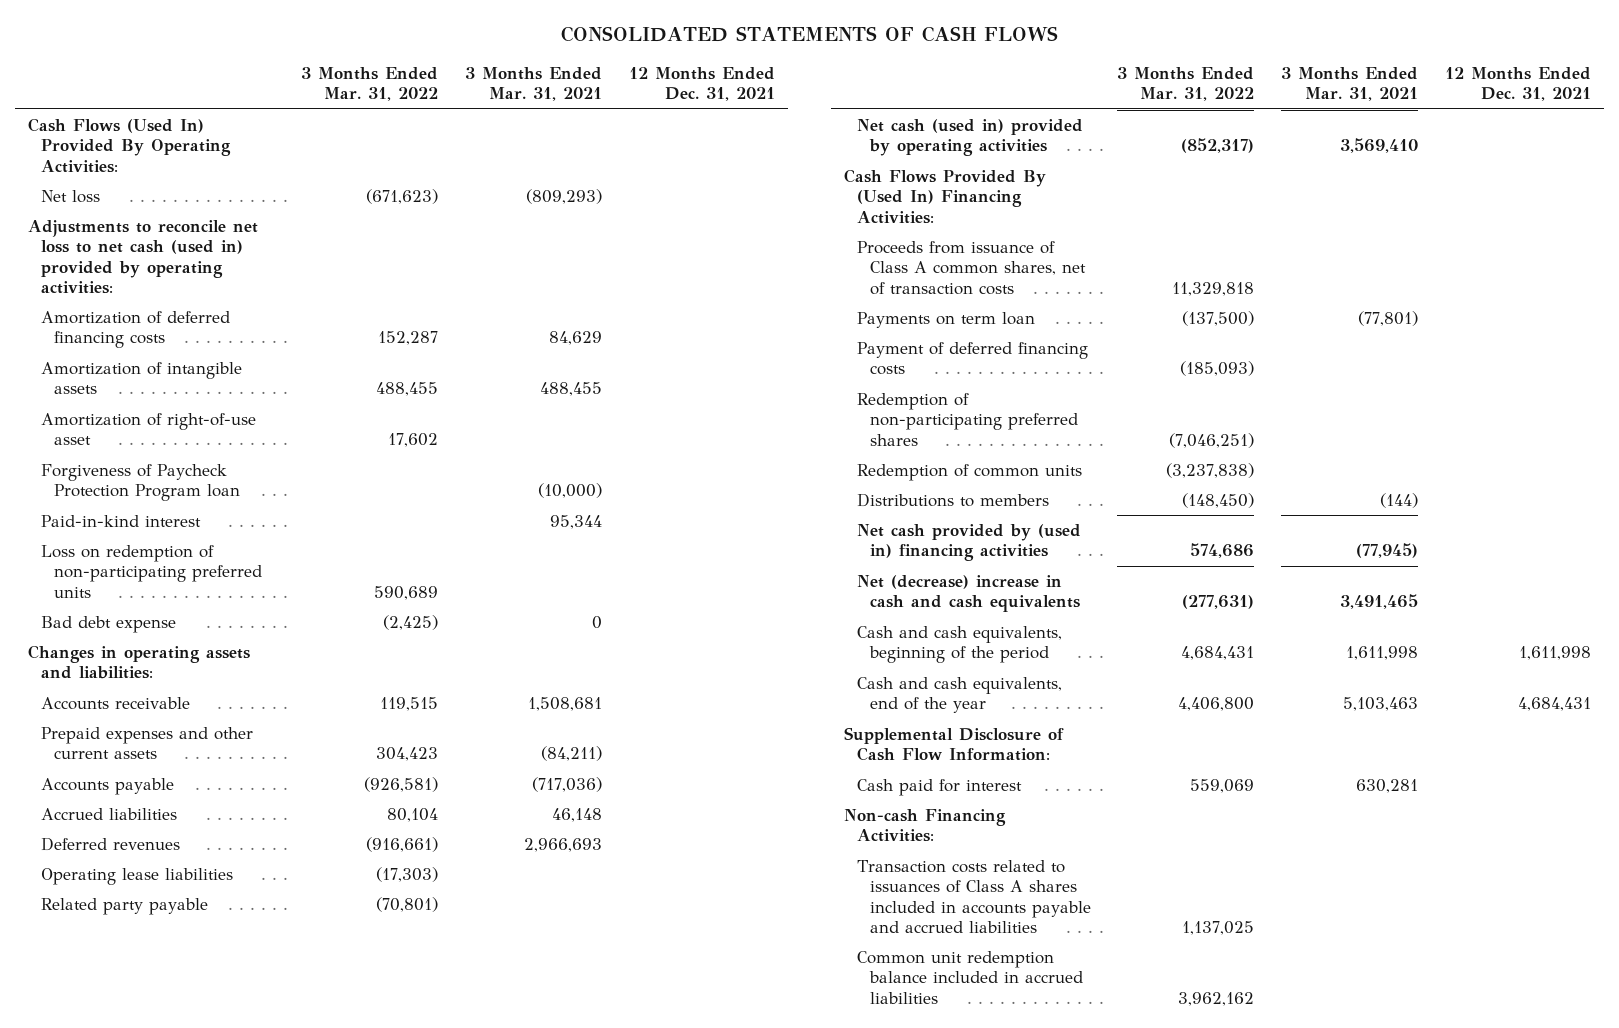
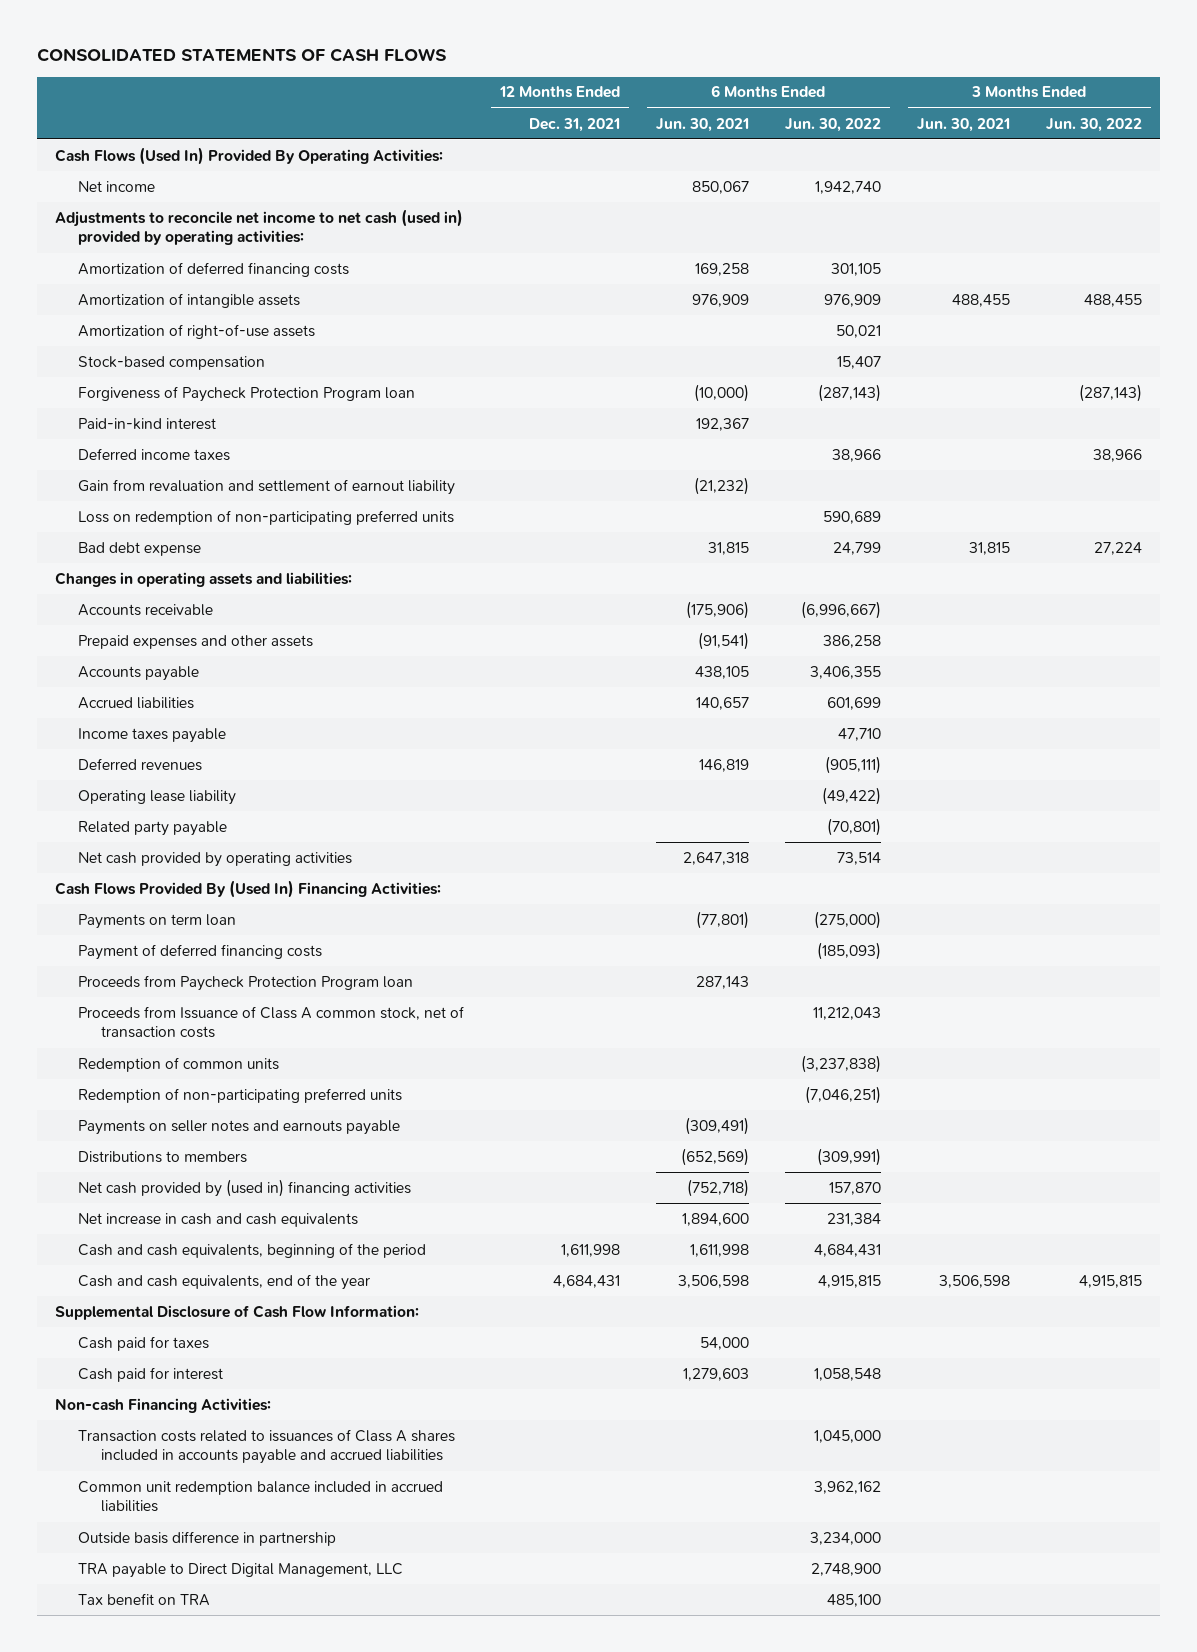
- | 3 Months Ended Mar. 31, 2022 | 3 Months Ended Mar. 31, 2021 | 12 Months Ended Dec. 31, 2021
+ | 12 Months Ended Dec. 31, 2021 | 6 Months Ended Jun. 30, 2021 | 6 Months Ended Jun. 30, 2022 | 3 Months Ended Jun. 30, 2021 | 3 Months Ended Jun. 30, 2022
- Net loss | (671,623) | (809,293) |
- Adjustments to reconcile net loss to net cash (used in) provided by operating activities:
+ Net income | | 850,067 | 1,942,740 | |
+ Adjustments to reconcile net income to net cash (used in) provided by operating activities:
- Amortization of right-of-use asset | 17,602 | |
+ Amortization of right-of-use assets | | | 50,021 | |
+ Stock-based compensation | | | 15,407 | |
+ Deferred income taxes | | | 38,966 | | 38,966
+ Gain from revaluation and settlement of earnout liability | | (21,232) | | |
- Prepaid expenses and other current assets | 304,423 | (84,211) |
+ Prepaid expenses and other assets | | (91,541) | 386,258 | |
+ Income taxes payable | | | 47,710 | |
- Operating lease liabilities | (17,303) | |
+ Operating lease liability | | | (49,422) | |
- Net cash (used in) provided by operating activities | (852,317) | 3,569,410 |
+ Net cash provided by operating activities | | 2,647,318 | 73,514 | |
- Proceeds from issuance of Class A common shares, net of transaction costs | 11,329,818 | |
- Redemption of non-participating preferred shares | (7,046,251) | |
+ Proceeds from Paycheck Protection Program loan | | 287,143 | | |
+ Proceeds from Issuance of Class A common stock, net of transaction costs | | | 11,212,043 | |
+ Redemption of non-participating preferred units | | | (7,046,251) | |
+ Payments on seller notes and earnouts payable | | (309,491) | | |
- Net (decrease) increase in cash and cash equivalents | (277,631) | 3,491,465 |
+ Net increase in cash and cash equivalents | | 1,894,600 | 231,384 | |
+ Cash paid for taxes | | 54,000 | | |
+ Outside basis difference in partnership | | | 3,234,000 | |
+ TRA payable to Direct Digital Management, LLC | | | 2,748,900 | |
+ Tax benefit on TRA | | | 485,100 | |

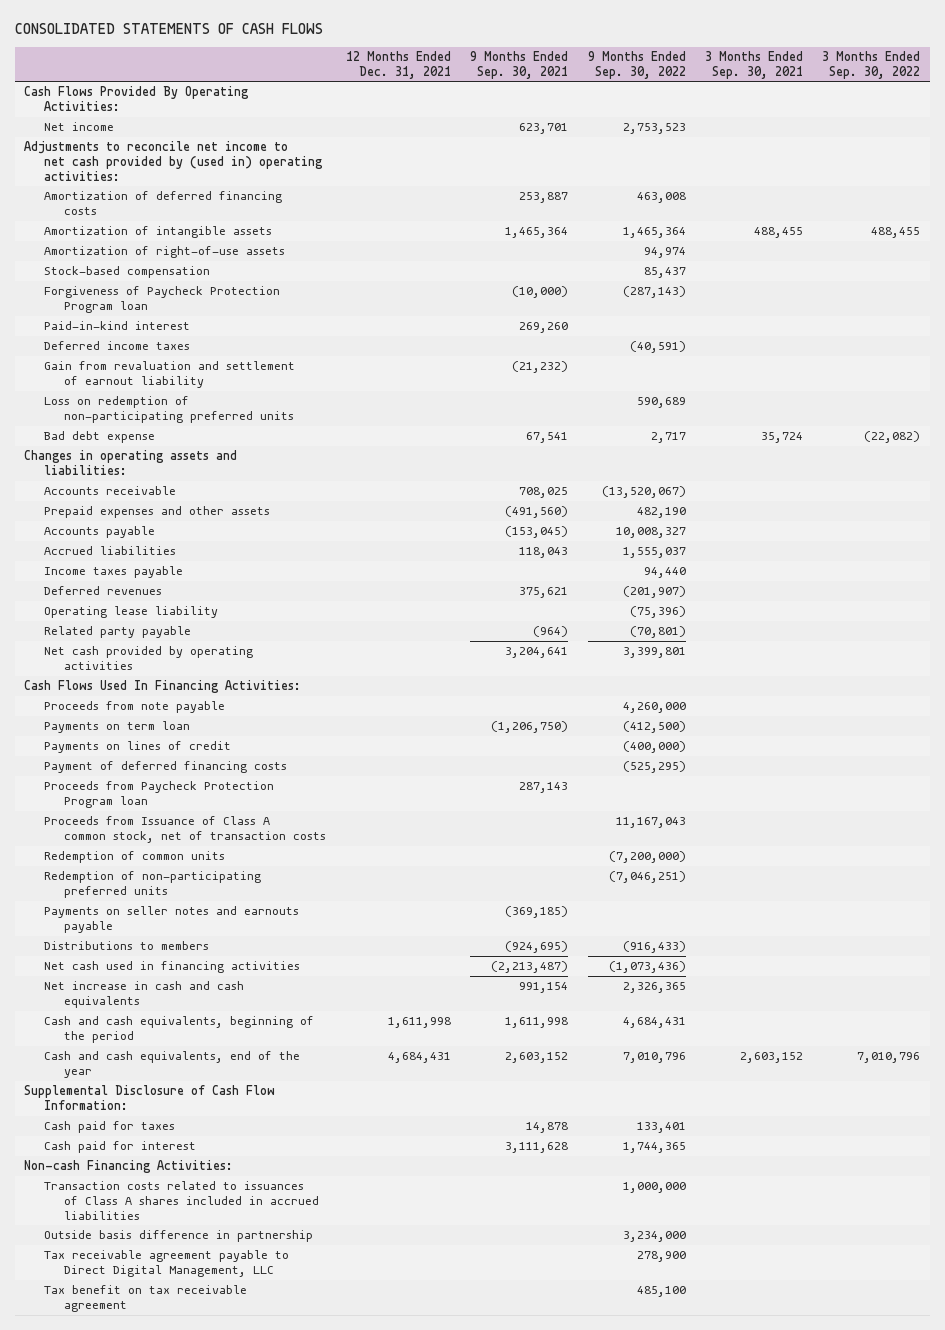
- | 12 Months Ended Dec. 31, 2021 | 6 Months Ended Jun. 30, 2021 | 6 Months Ended Jun. 30, 2022 | 3 Months Ended Jun. 30, 2021 | 3 Months Ended Jun. 30, 2022
+ | 12 Months Ended Dec. 31, 2021 | 9 Months Ended Sep. 30, 2021 | 9 Months Ended Sep. 30, 2022 | 3 Months Ended Sep. 30, 2021 | 3 Months Ended Sep. 30, 2022
- Cash Flows (Used In) Provided By Operating Activities:
+ Cash Flows Provided By Operating Activities:
- Adjustments to reconcile net income to net cash (used in) provided by operating activities:
+ Adjustments to reconcile net income to net cash provided by (used in) operating activities:
- Cash Flows Provided By (Used In) Financing Activities:
+ Cash Flows Used In Financing Activities:
+ Proceeds from note payable | | | 4,260,000 | |
+ Payments on lines of credit | | | (400,000) | |
- Net cash provided by (used in) financing activities | | (752,718) | 157,870 | |
+ Net cash used in financing activities | | (2,213,487) | (1,073,436) | |
- Transaction costs related to issuances of Class A shares included in accounts payable and accrued liabilities | | | 1,045,000 | |
- Common unit redemption balance included in accrued liabilities | | | 3,962,162 | |
+ Transaction costs related to issuances of Class A shares included in accrued liabilities | | | 1,000,000 | |
- TRA payable to Direct Digital Management, LLC | | | 2,748,900 | |
- Tax benefit on TRA | | | 485,100 | |
+ Tax receivable agreement payable to Direct Digital Management, LLC | | | 278,900 | |
+ Tax benefit on tax receivable agreement | | | 485,100 | |

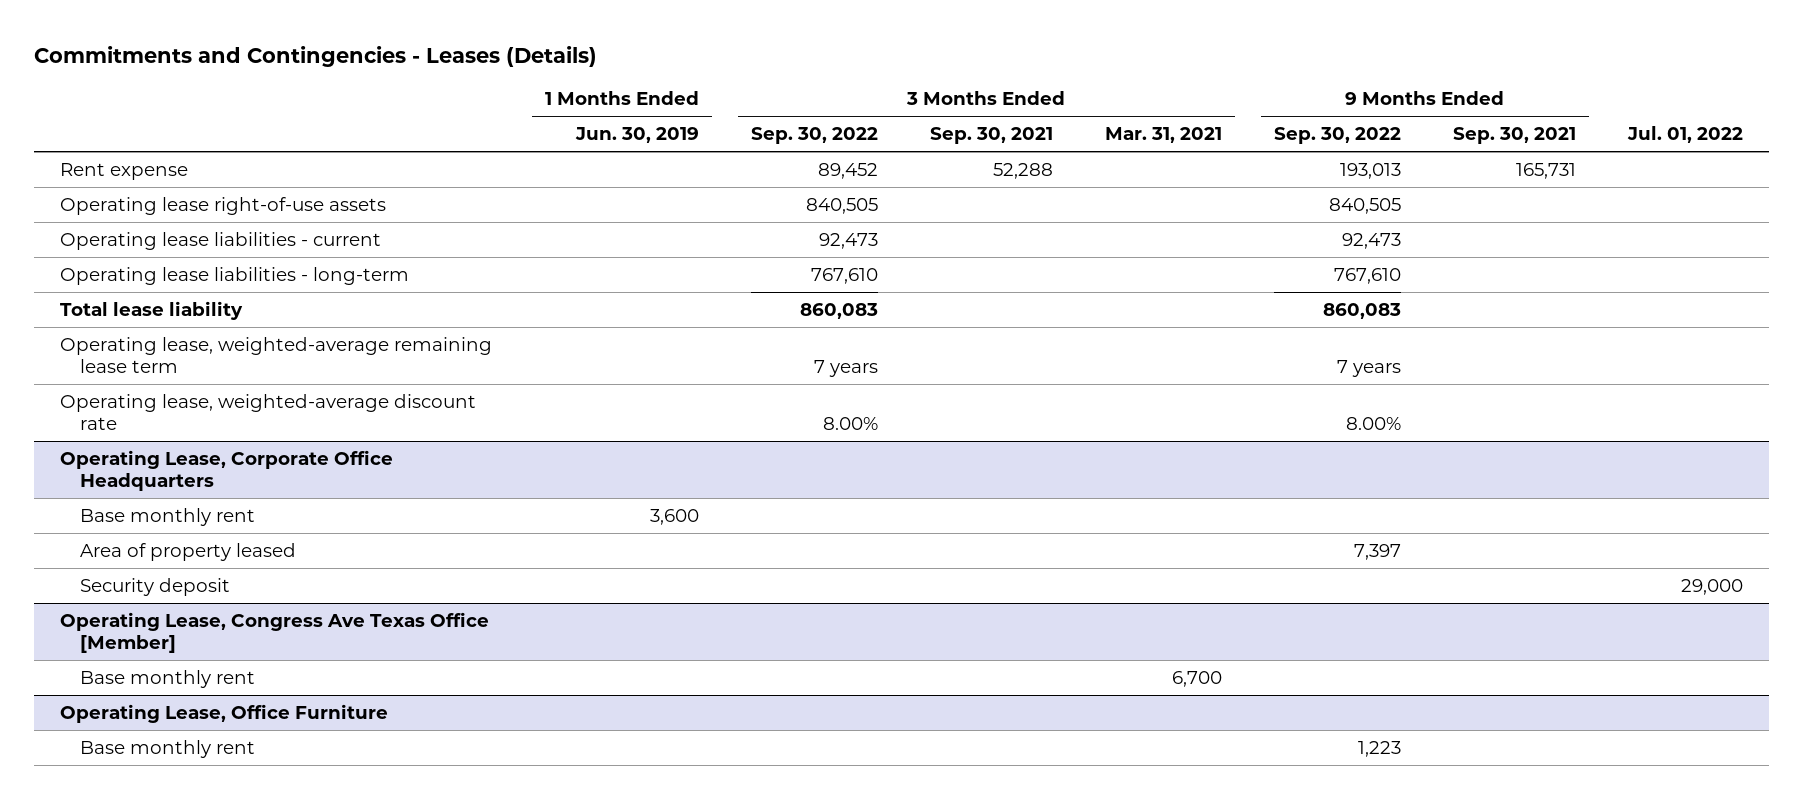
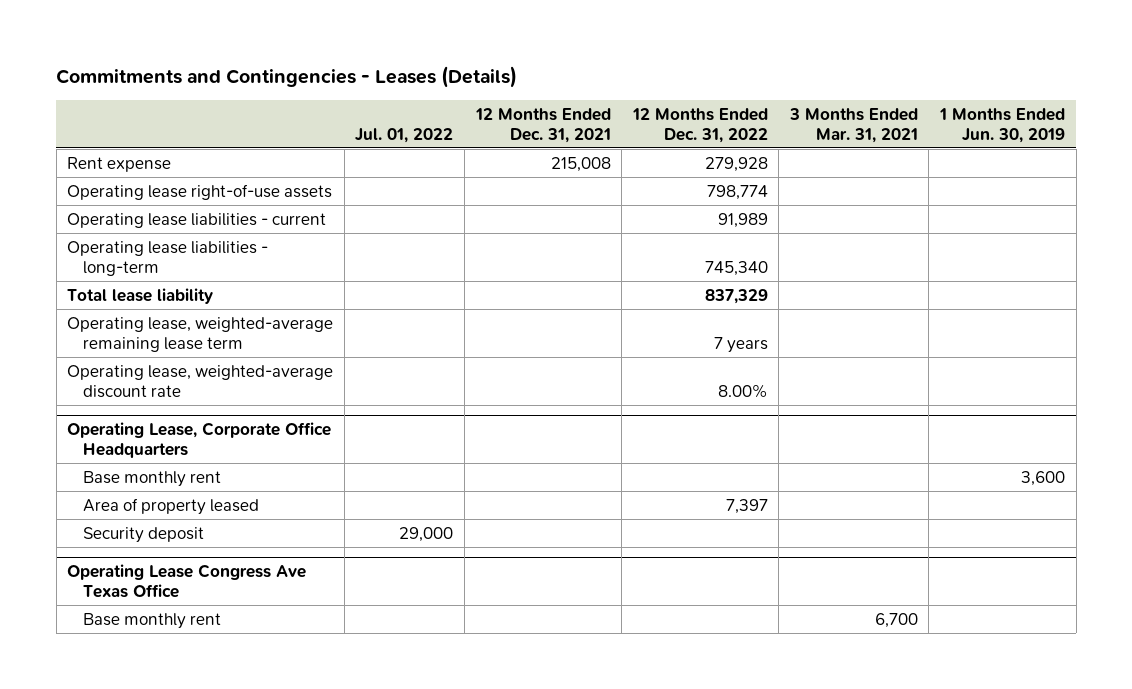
- | 1 Months Ended Jun. 30, 2019 | 3 Months Ended Sep. 30, 2022 | 3 Months Ended Sep. 30, 2021 | 3 Months Ended Mar. 31, 2021 | 9 Months Ended Sep. 30, 2022 | 9 Months Ended Sep. 30, 2021 | Jul. 01, 2022
+ | Jul. 01, 2022 | 12 Months Ended Dec. 31, 2021 | 12 Months Ended Dec. 31, 2022 | 3 Months Ended Mar. 31, 2021 | 1 Months Ended Jun. 30, 2019
- Operating Lease, Congress Ave Texas Office [Member]
+ Operating Lease Congress Ave Texas Office
- Operating Lease, Office Furniture
- Base monthly rent | | | | | 1,223 | |

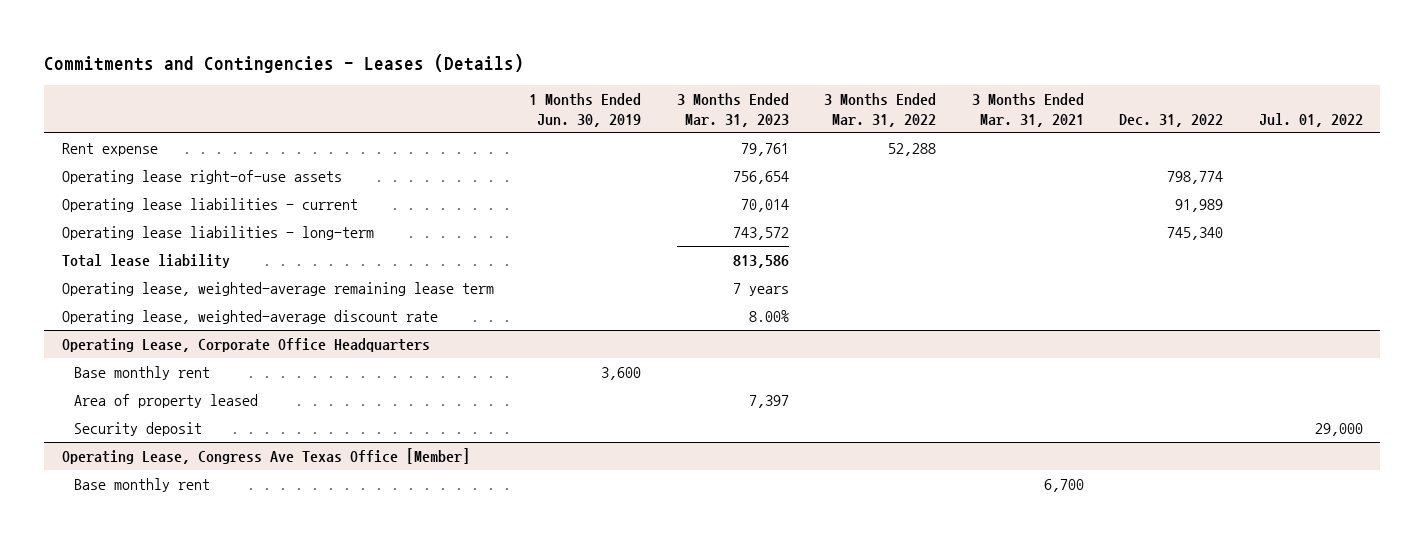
- | Jul. 01, 2022 | 12 Months Ended Dec. 31, 2021 | 12 Months Ended Dec. 31, 2022 | 3 Months Ended Mar. 31, 2021 | 1 Months Ended Jun. 30, 2019
+ | 1 Months Ended Jun. 30, 2019 | 3 Months Ended Mar. 31, 2023 | 3 Months Ended Mar. 31, 2022 | 3 Months Ended Mar. 31, 2021 | Dec. 31, 2022 | Jul. 01, 2022
- Operating Lease Congress Ave Texas Office
+ Operating Lease, Congress Ave Texas Office [Member]

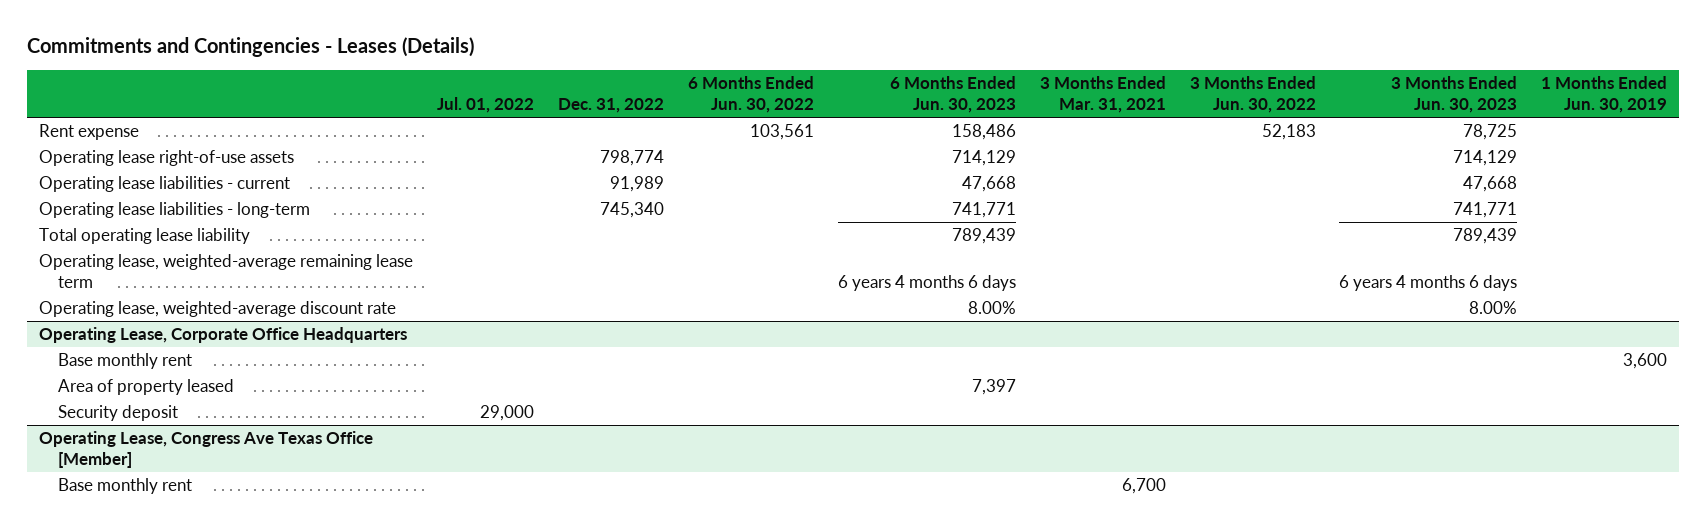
- | 1 Months Ended Jun. 30, 2019 | 3 Months Ended Mar. 31, 2023 | 3 Months Ended Mar. 31, 2022 | 3 Months Ended Mar. 31, 2021 | Dec. 31, 2022 | Jul. 01, 2022
+ | Jul. 01, 2022 | Dec. 31, 2022 | 6 Months Ended Jun. 30, 2022 | 6 Months Ended Jun. 30, 2023 | 3 Months Ended Mar. 31, 2021 | 3 Months Ended Jun. 30, 2022 | 3 Months Ended Jun. 30, 2023 | 1 Months Ended Jun. 30, 2019
- Total lease liability | | 813,586 | | | |
+ Total operating lease liability | | | | 789,439 | | | 789,439 |

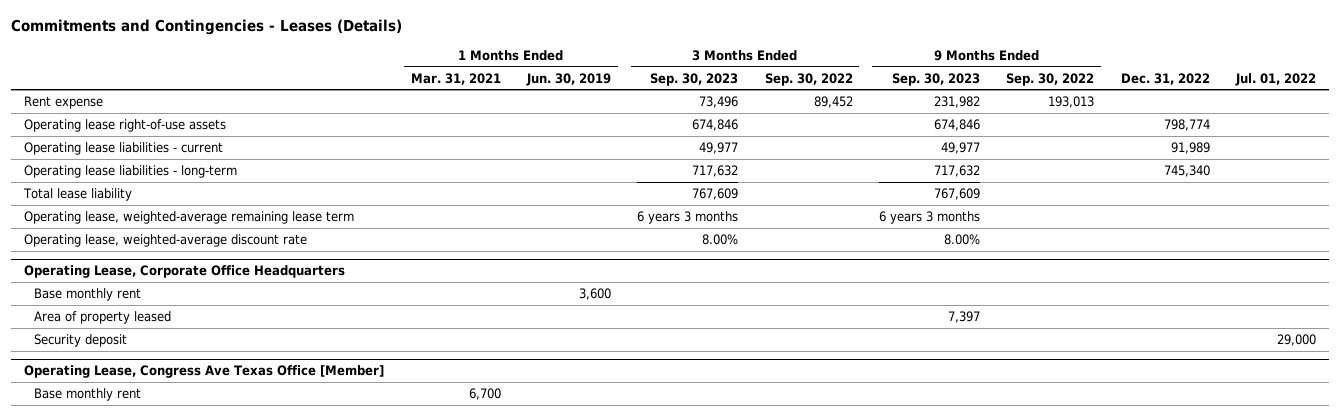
- | Jul. 01, 2022 | Dec. 31, 2022 | 6 Months Ended Jun. 30, 2022 | 6 Months Ended Jun. 30, 2023 | 3 Months Ended Mar. 31, 2021 | 3 Months Ended Jun. 30, 2022 | 3 Months Ended Jun. 30, 2023 | 1 Months Ended Jun. 30, 2019
+ | 1 Months Ended Mar. 31, 2021 | 1 Months Ended Jun. 30, 2019 | 3 Months Ended Sep. 30, 2023 | 3 Months Ended Sep. 30, 2022 | 9 Months Ended Sep. 30, 2023 | 9 Months Ended Sep. 30, 2022 | Dec. 31, 2022 | Jul. 01, 2022
- Total operating lease liability | | | | 789,439 | | | 789,439 |
+ Total lease liability | | | 767,609 | | 767,609 | | |

